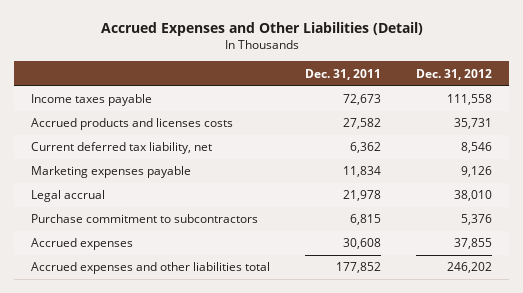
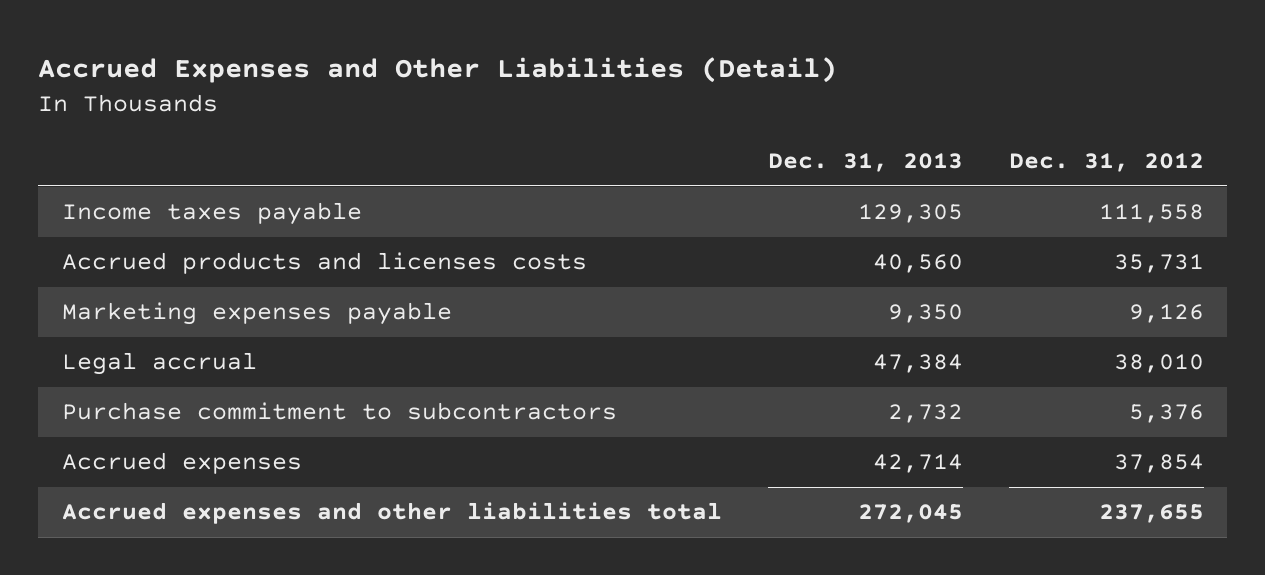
- | Dec. 31, 2011 | Dec. 31, 2012
+ | Dec. 31, 2013 | Dec. 31, 2012
- Current deferred tax liability, net | 6,362 | 8,546
- Accrued expenses | 30,608 | 37,855
- Accrued expenses and other liabilities total | 177,852 | 246,202
+ Accrued expenses | 42,714 | 37,854
+ Accrued expenses and other liabilities total | 272,045 | 237,655

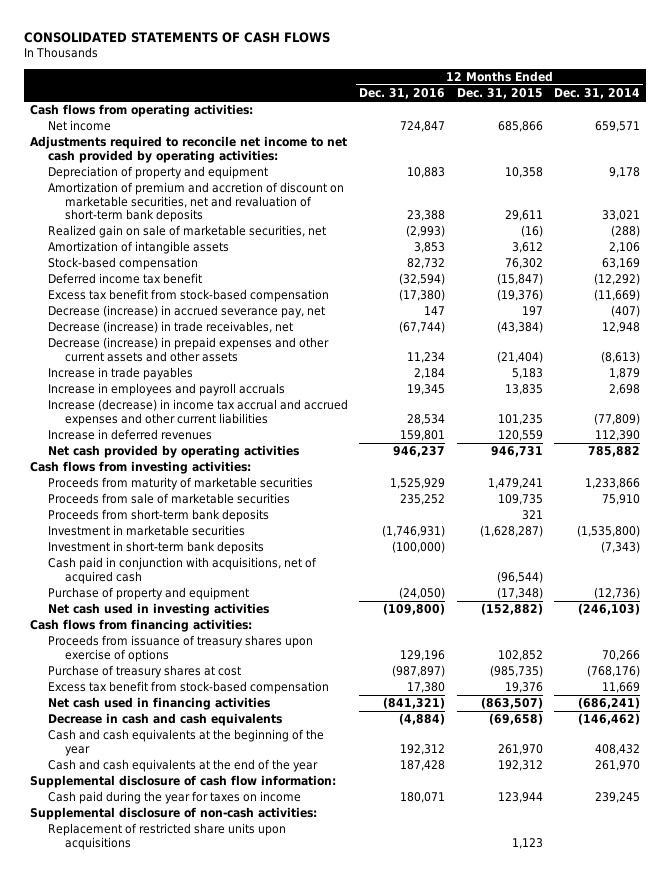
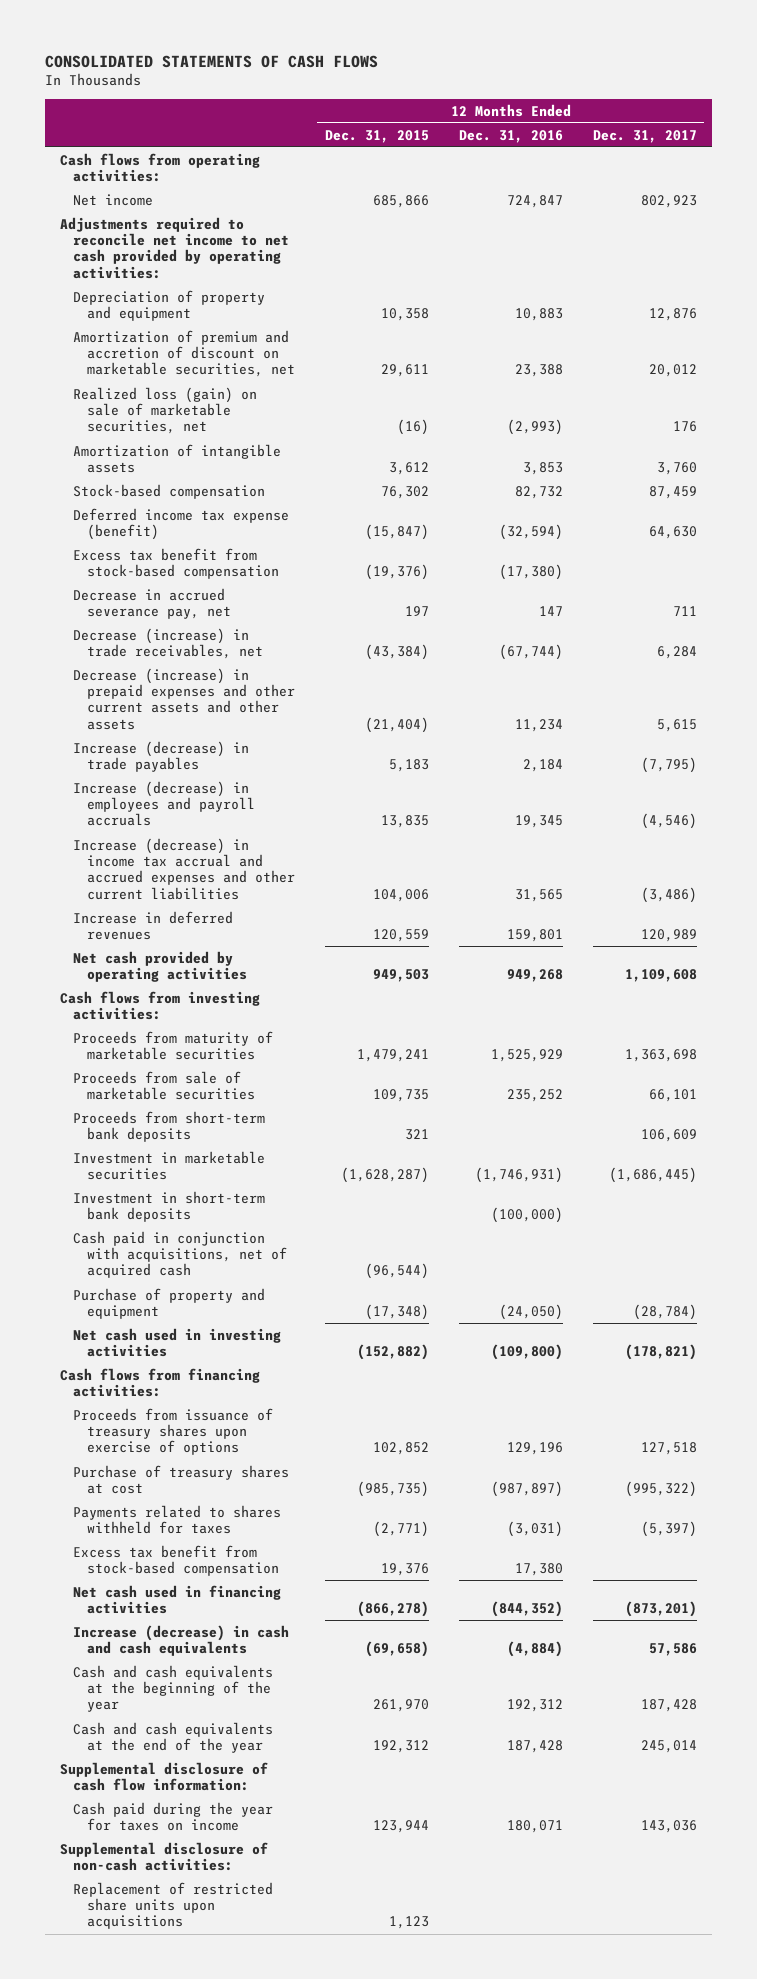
- | 12 Months Ended Dec. 31, 2016 | 12 Months Ended Dec. 31, 2015 | 12 Months Ended Dec. 31, 2014
+ | 12 Months Ended Dec. 31, 2015 | 12 Months Ended Dec. 31, 2016 | 12 Months Ended Dec. 31, 2017
- Amortization of premium and accretion of discount on marketable securities, net and revaluation of short-term bank deposits | 23,388 | 29,611 | 33,021
- Realized gain on sale of marketable securities, net | (2,993) | (16) | (288)
+ Amortization of premium and accretion of discount on marketable securities, net | 29,611 | 23,388 | 20,012
+ Realized loss (gain) on sale of marketable securities, net | (16) | (2,993) | 176
- Deferred income tax benefit | (32,594) | (15,847) | (12,292)
+ Deferred income tax expense (benefit) | (15,847) | (32,594) | 64,630
- Decrease (increase) in accrued severance pay, net | 147 | 197 | (407)
+ Decrease in accrued severance pay, net | 197 | 147 | 711
- Increase in trade payables | 2,184 | 5,183 | 1,879
- Increase in employees and payroll accruals | 19,345 | 13,835 | 2,698
- Increase (decrease) in income tax accrual and accrued expenses and other current liabilities | 28,534 | 101,235 | (77,809)
+ Increase (decrease) in trade payables | 5,183 | 2,184 | (7,795)
+ Increase (decrease) in employees and payroll accruals | 13,835 | 19,345 | (4,546)
+ Increase (decrease) in income tax accrual and accrued expenses and other current liabilities | 104,006 | 31,565 | (3,486)
- Net cash provided by operating activities | 946,237 | 946,731 | 785,882
+ Net cash provided by operating activities | 949,503 | 949,268 | 1,109,608
+ Payments related to shares withheld for taxes | (2,771) | (3,031) | (5,397)
- Net cash used in financing activities | (841,321) | (863,507) | (686,241)
- Decrease in cash and cash equivalents | (4,884) | (69,658) | (146,462)
+ Net cash used in financing activities | (866,278) | (844,352) | (873,201)
+ Increase (decrease) in cash and cash equivalents | (69,658) | (4,884) | 57,586

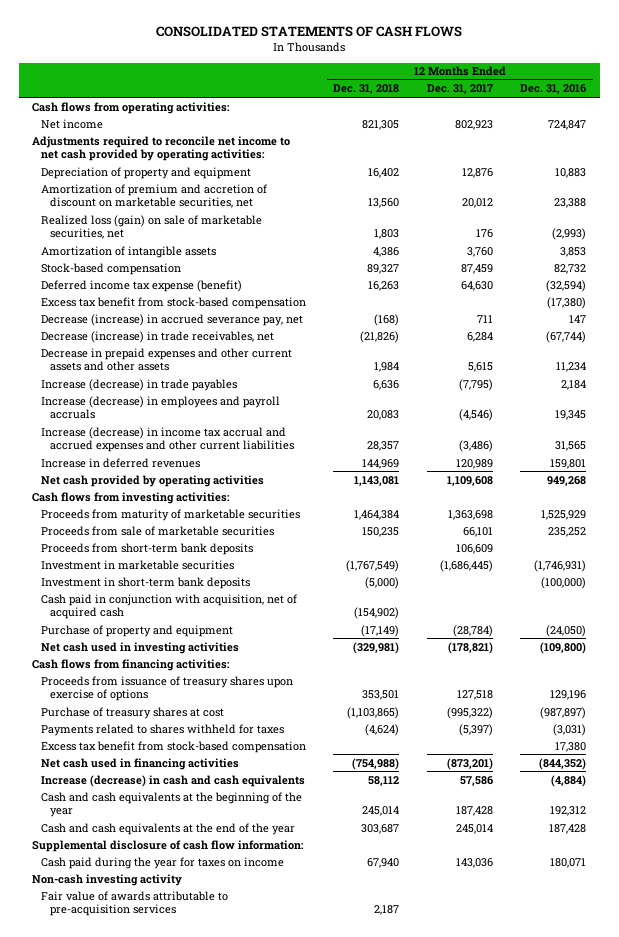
- | 12 Months Ended Dec. 31, 2015 | 12 Months Ended Dec. 31, 2016 | 12 Months Ended Dec. 31, 2017
+ | 12 Months Ended Dec. 31, 2018 | 12 Months Ended Dec. 31, 2017 | 12 Months Ended Dec. 31, 2016
- Decrease in accrued severance pay, net | 197 | 147 | 711
+ Decrease (increase) in accrued severance pay, net | (168) | 711 | 147
- Decrease (increase) in prepaid expenses and other current assets and other assets | (21,404) | 11,234 | 5,615
+ Decrease in prepaid expenses and other current assets and other assets | 1,984 | 5,615 | 11,234
- Cash paid in conjunction with acquisitions, net of acquired cash | (96,544) | |
+ Cash paid in conjunction with acquisition, net of acquired cash | (154,902) | |
- Supplemental disclosure of non-cash activities:
- Replacement of restricted share units upon acquisitions | 1,123 | |
+ Non-cash investing activity
+ Fair value of awards attributable to pre-acquisition services | 2,187 | |

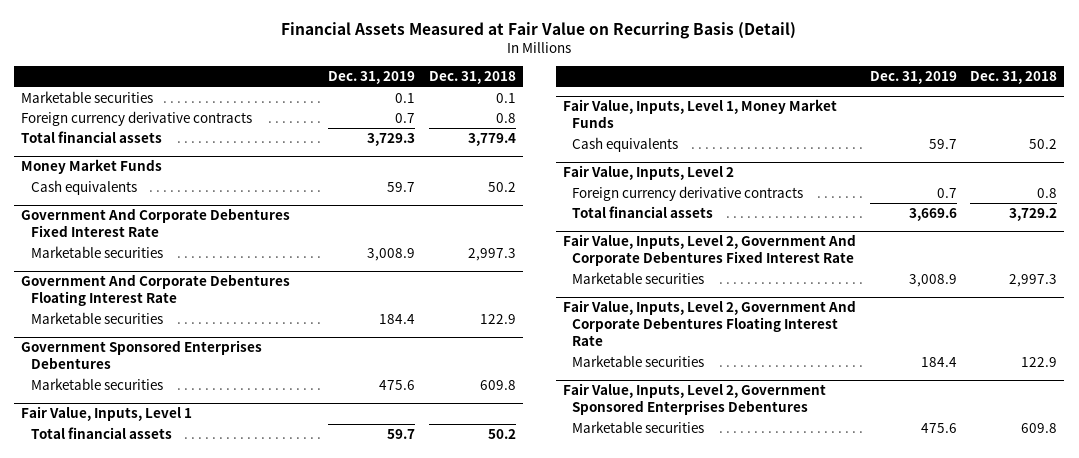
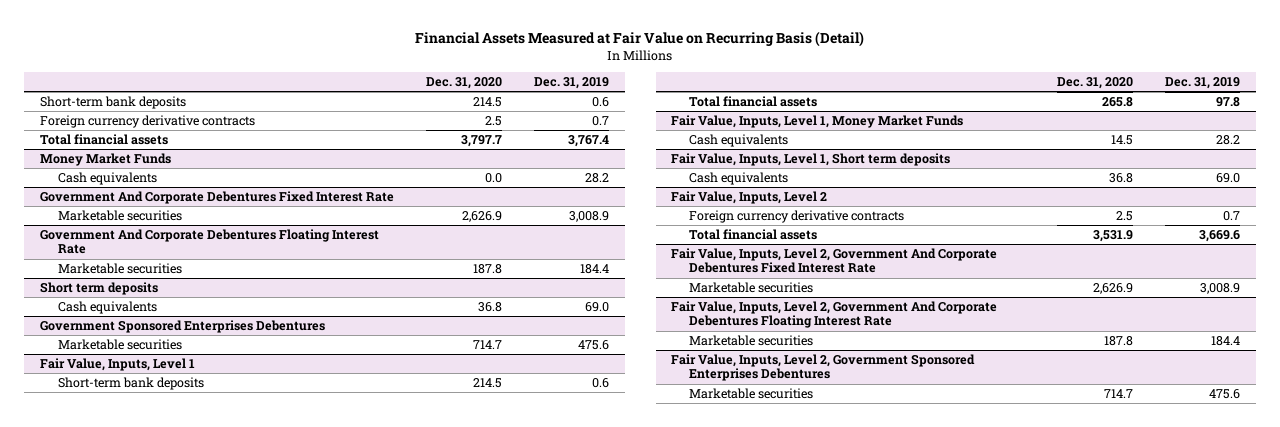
- | Dec. 31, 2019 | Dec. 31, 2018
+ | Dec. 31, 2020 | Dec. 31, 2019
- Marketable securities | 0.1 | 0.1
+ Short-term bank deposits | 214.5 | 0.6
- Total financial assets | 3,729.3 | 3,779.4
+ Total financial assets | 3,797.7 | 3,767.4
@ Money Market Funds
- Cash equivalents | 59.7 | 50.2
+ Cash equivalents | 0.0 | 28.2
+ Short term deposits
+ Cash equivalents | 36.8 | 69.0
@ Fair Value, Inputs, Level 1
- Total financial assets | 59.7 | 50.2
+ Short-term bank deposits | 214.5 | 0.6
+ Total financial assets | 265.8 | 97.8
@ Fair Value, Inputs, Level 1, Money Market Funds
- Cash equivalents | 59.7 | 50.2
+ Cash equivalents | 14.5 | 28.2
+ Fair Value, Inputs, Level 1, Short term deposits
+ Cash equivalents | 36.8 | 69.0

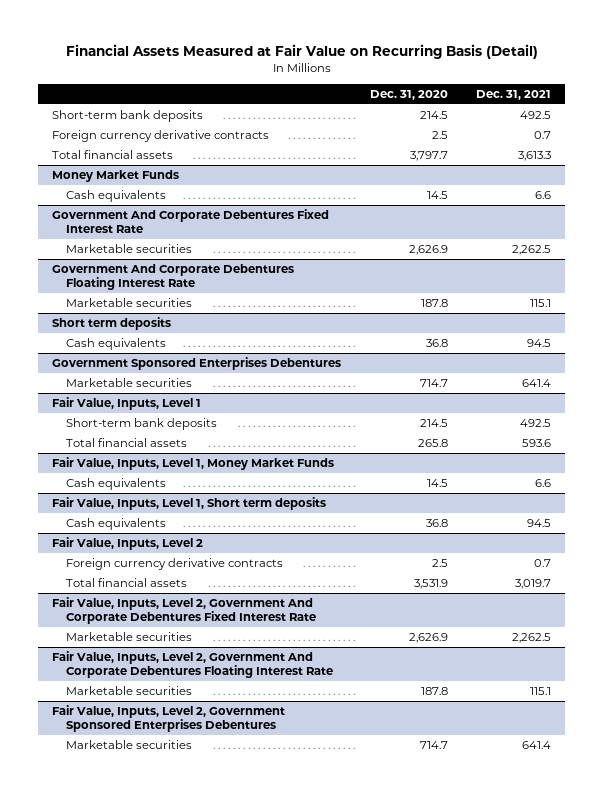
- | Dec. 31, 2020 | Dec. 31, 2019
+ | Dec. 31, 2020 | Dec. 31, 2021
@ Money Market Funds
- Cash equivalents | 0.0 | 28.2
+ Cash equivalents | 14.5 | 6.6

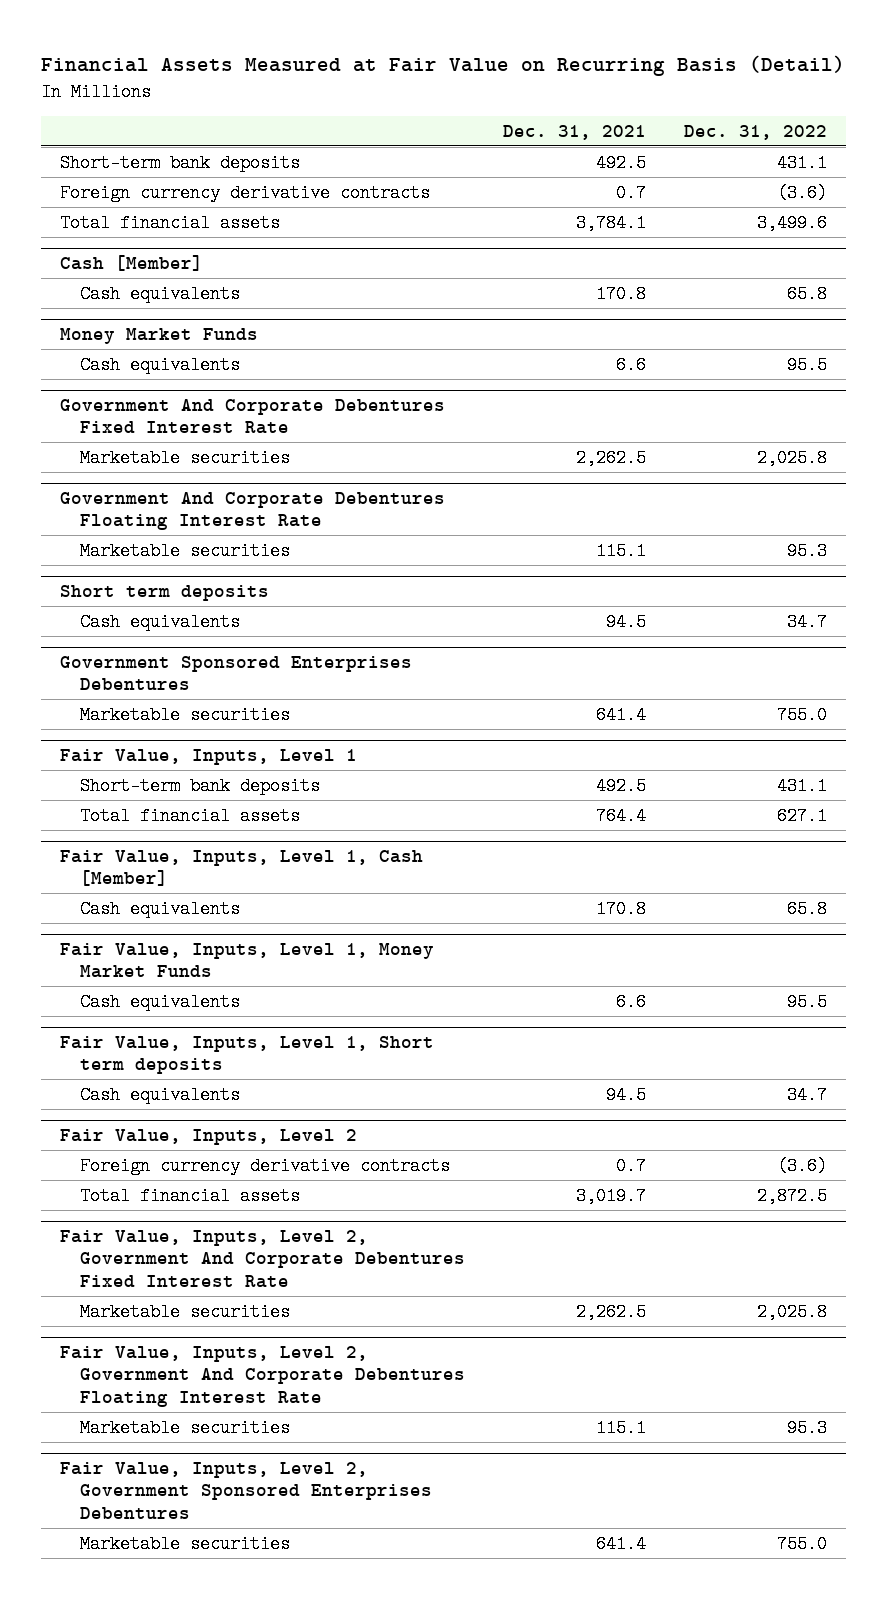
- | Dec. 31, 2020 | Dec. 31, 2021
+ | Dec. 31, 2021 | Dec. 31, 2022
- Total financial assets | 3,797.7 | 3,613.3
+ Total financial assets | 3,784.1 | 3,499.6
+ Cash [Member]
+ Cash equivalents | 170.8 | 65.8
@ Fair Value, Inputs, Level 1
- Total financial assets | 265.8 | 593.6
+ Total financial assets | 764.4 | 627.1
+ Fair Value, Inputs, Level 1, Cash [Member]
+ Cash equivalents | 170.8 | 65.8

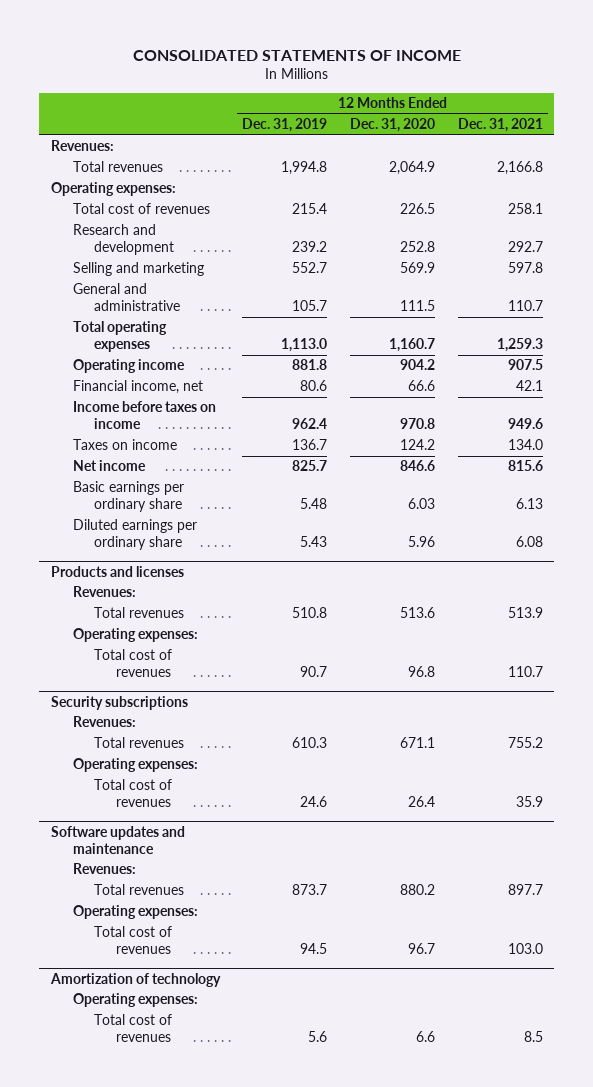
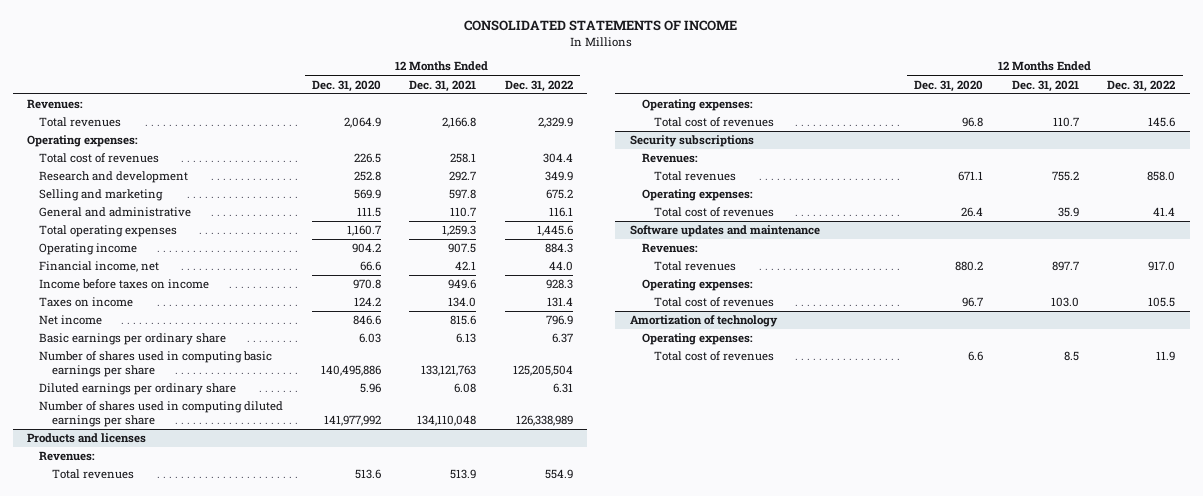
- | 12 Months Ended Dec. 31, 2019 | 12 Months Ended Dec. 31, 2020 | 12 Months Ended Dec. 31, 2021
+ | 12 Months Ended Dec. 31, 2020 | 12 Months Ended Dec. 31, 2021 | 12 Months Ended Dec. 31, 2022
+ Number of shares used in computing basic earnings per share | 140,495,886 | 133,121,763 | 125,205,504
+ Number of shares used in computing diluted earnings per share | 141,977,992 | 134,110,048 | 126,338,989

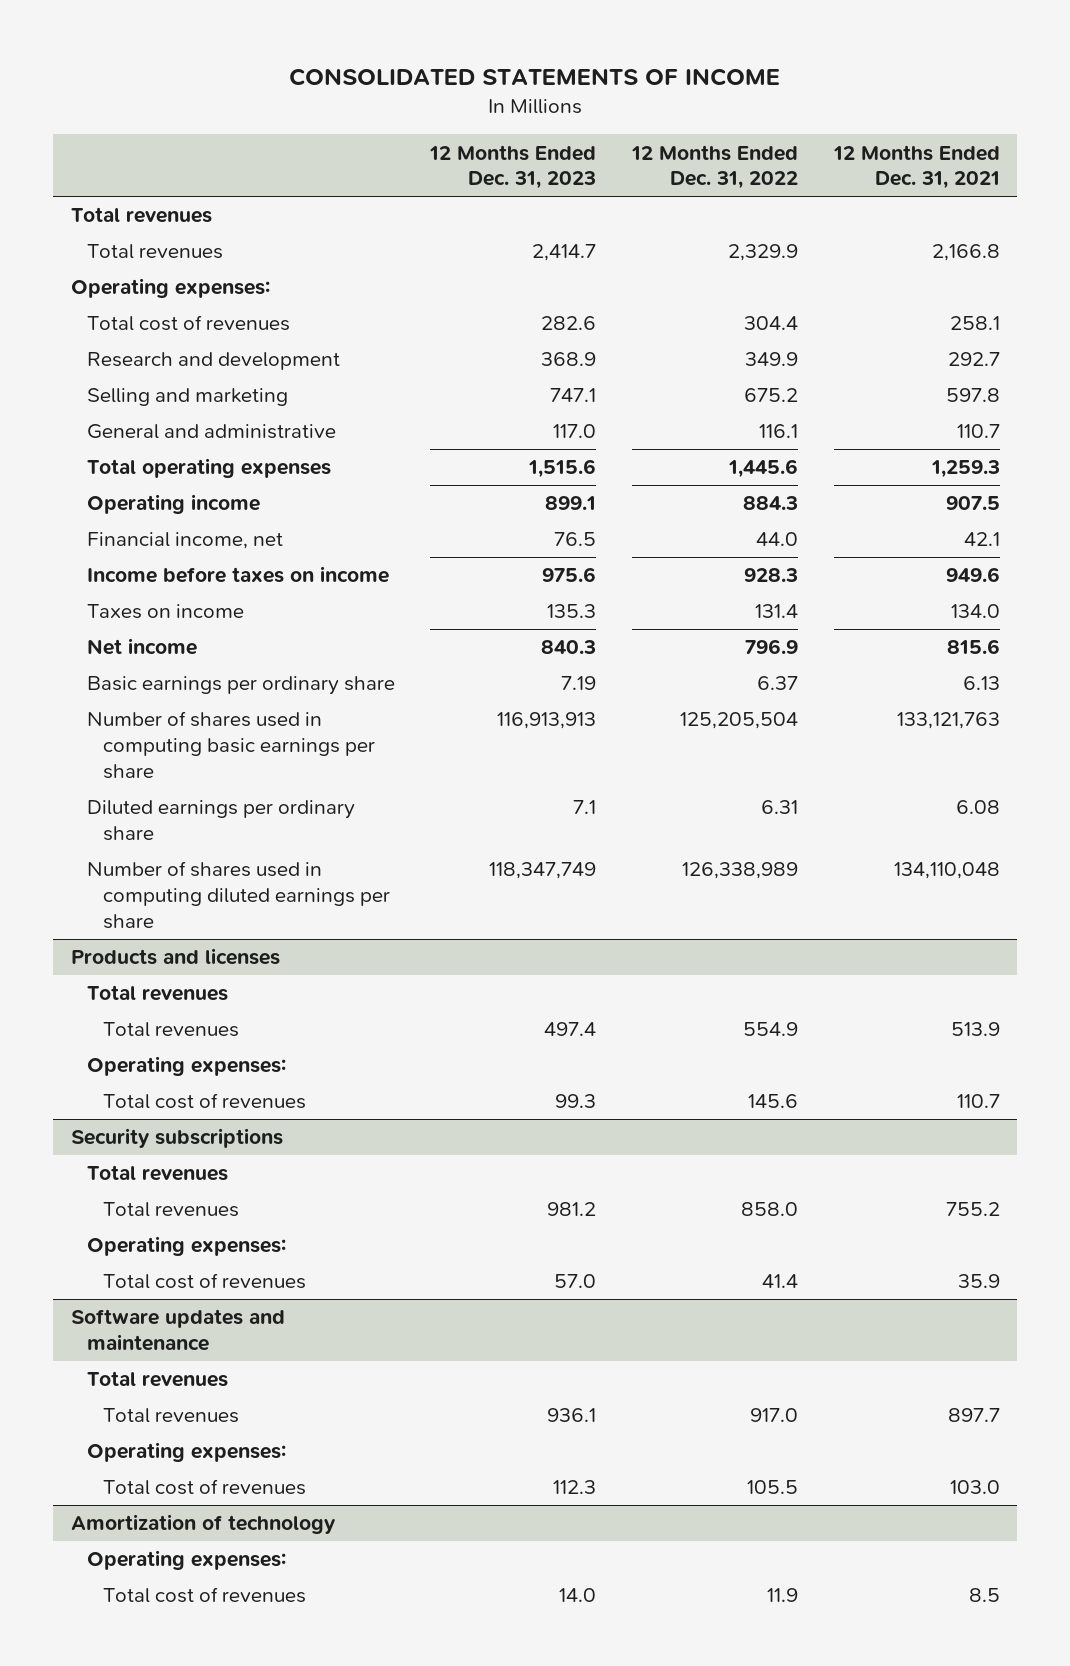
- | 12 Months Ended Dec. 31, 2020 | 12 Months Ended Dec. 31, 2021 | 12 Months Ended Dec. 31, 2022
+ | 12 Months Ended Dec. 31, 2023 | 12 Months Ended Dec. 31, 2022 | 12 Months Ended Dec. 31, 2021
- Revenues:
+ Total revenues
@ Products and licenses
- Revenues:
+ Total revenues
@ Security subscriptions
- Revenues:
+ Total revenues
@ Software updates and maintenance
- Revenues:
+ Total revenues

